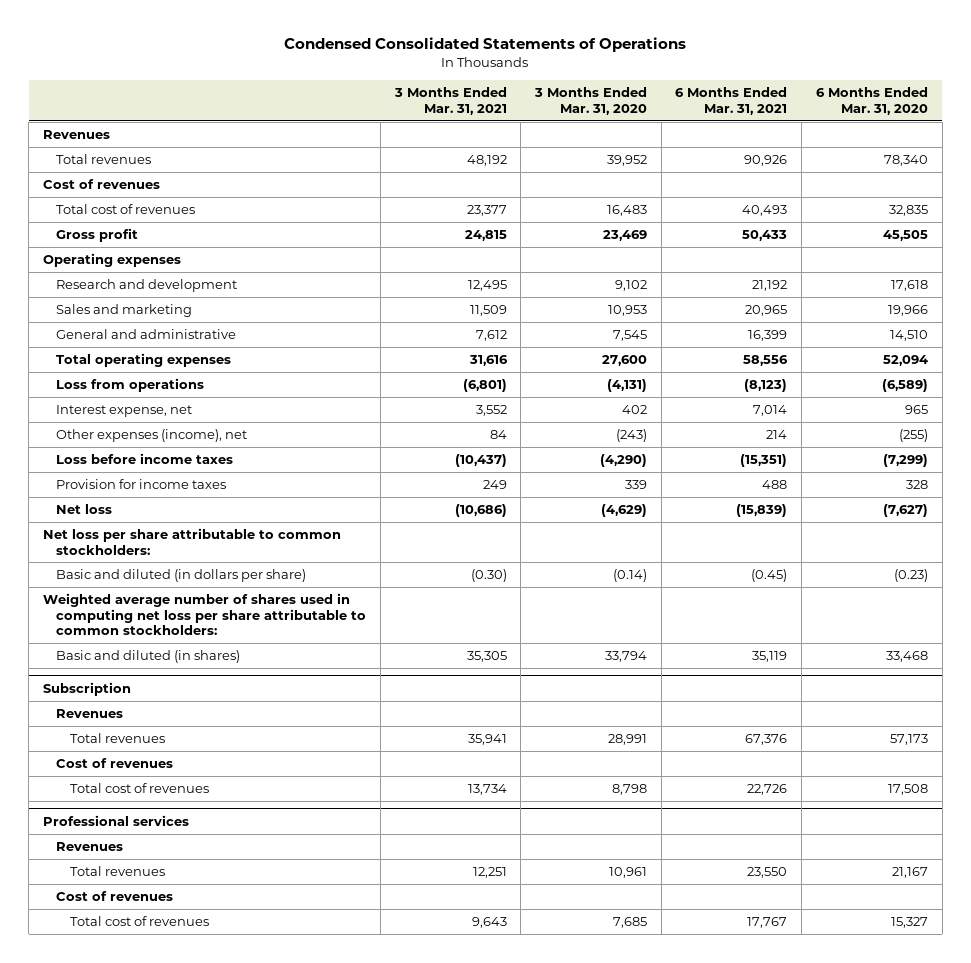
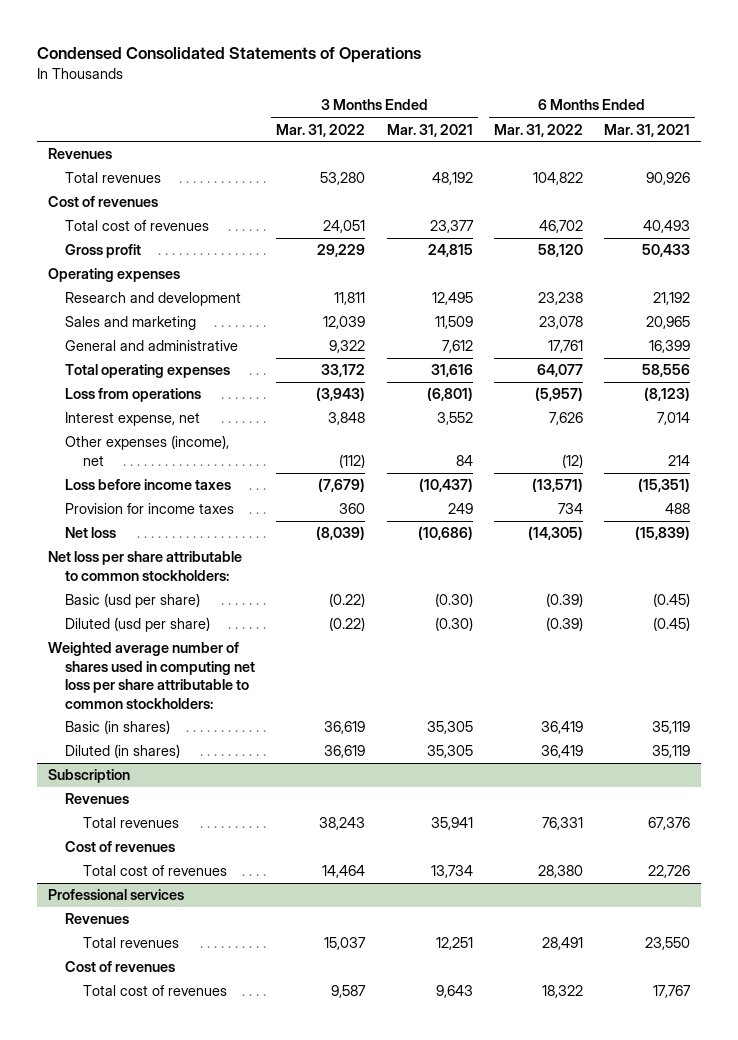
- | 3 Months Ended Mar. 31, 2021 | 3 Months Ended Mar. 31, 2020 | 6 Months Ended Mar. 31, 2021 | 6 Months Ended Mar. 31, 2020
+ | 3 Months Ended Mar. 31, 2022 | 3 Months Ended Mar. 31, 2021 | 6 Months Ended Mar. 31, 2022 | 6 Months Ended Mar. 31, 2021
- Basic and diluted (in dollars per share) | (0.30) | (0.14) | (0.45) | (0.23)
+ Basic (usd per share) | (0.22) | (0.30) | (0.39) | (0.45)
+ Diluted (usd per share) | (0.22) | (0.30) | (0.39) | (0.45)
- Basic and diluted (in shares) | 35,305 | 33,794 | 35,119 | 33,468
+ Basic (in shares) | 36,619 | 35,305 | 36,419 | 35,119
+ Diluted (in shares) | 36,619 | 35,305 | 36,419 | 35,119

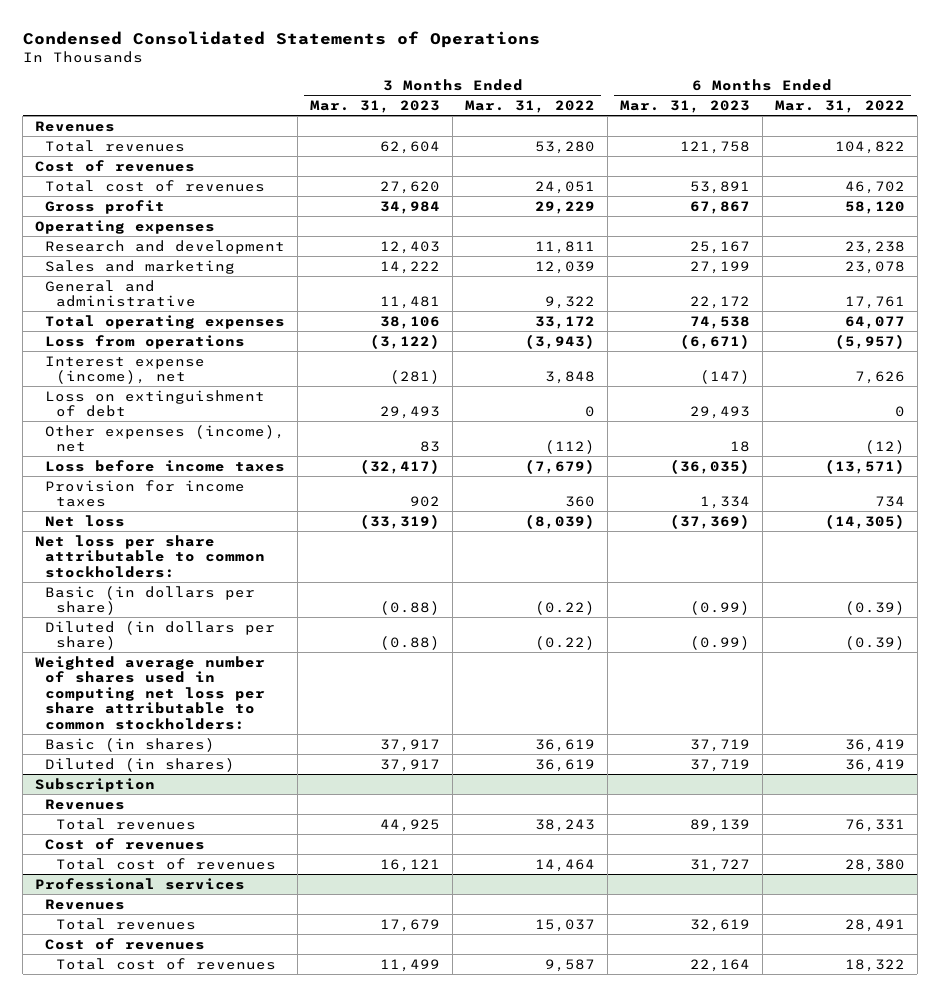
- | 3 Months Ended Mar. 31, 2022 | 3 Months Ended Mar. 31, 2021 | 6 Months Ended Mar. 31, 2022 | 6 Months Ended Mar. 31, 2021
+ | 3 Months Ended Mar. 31, 2023 | 3 Months Ended Mar. 31, 2022 | 6 Months Ended Mar. 31, 2023 | 6 Months Ended Mar. 31, 2022
- Interest expense, net | 3,848 | 3,552 | 7,626 | 7,014
+ Interest expense (income), net | (281) | 3,848 | (147) | 7,626
+ Loss on extinguishment of debt | 29,493 | 0 | 29,493 | 0
- Basic (usd per share) | (0.22) | (0.30) | (0.39) | (0.45)
- Diluted (usd per share) | (0.22) | (0.30) | (0.39) | (0.45)
+ Basic (in dollars per share) | (0.88) | (0.22) | (0.99) | (0.39)
+ Diluted (in dollars per share) | (0.88) | (0.22) | (0.99) | (0.39)

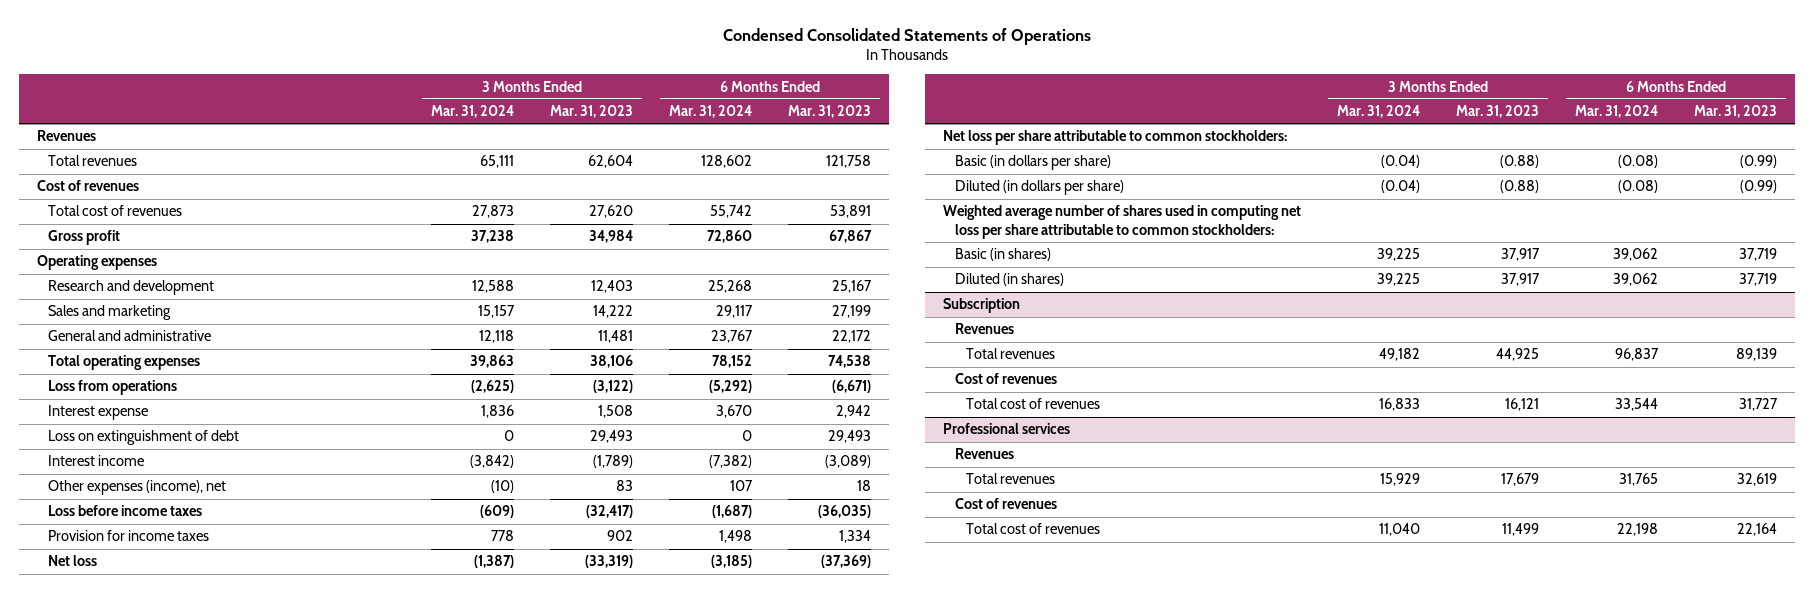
- | 3 Months Ended Mar. 31, 2023 | 3 Months Ended Mar. 31, 2022 | 6 Months Ended Mar. 31, 2023 | 6 Months Ended Mar. 31, 2022
+ | 3 Months Ended Mar. 31, 2024 | 3 Months Ended Mar. 31, 2023 | 6 Months Ended Mar. 31, 2024 | 6 Months Ended Mar. 31, 2023
- Interest expense (income), net | (281) | 3,848 | (147) | 7,626
+ Interest expense | 1,836 | 1,508 | 3,670 | 2,942
+ Interest income | (3,842) | (1,789) | (7,382) | (3,089)

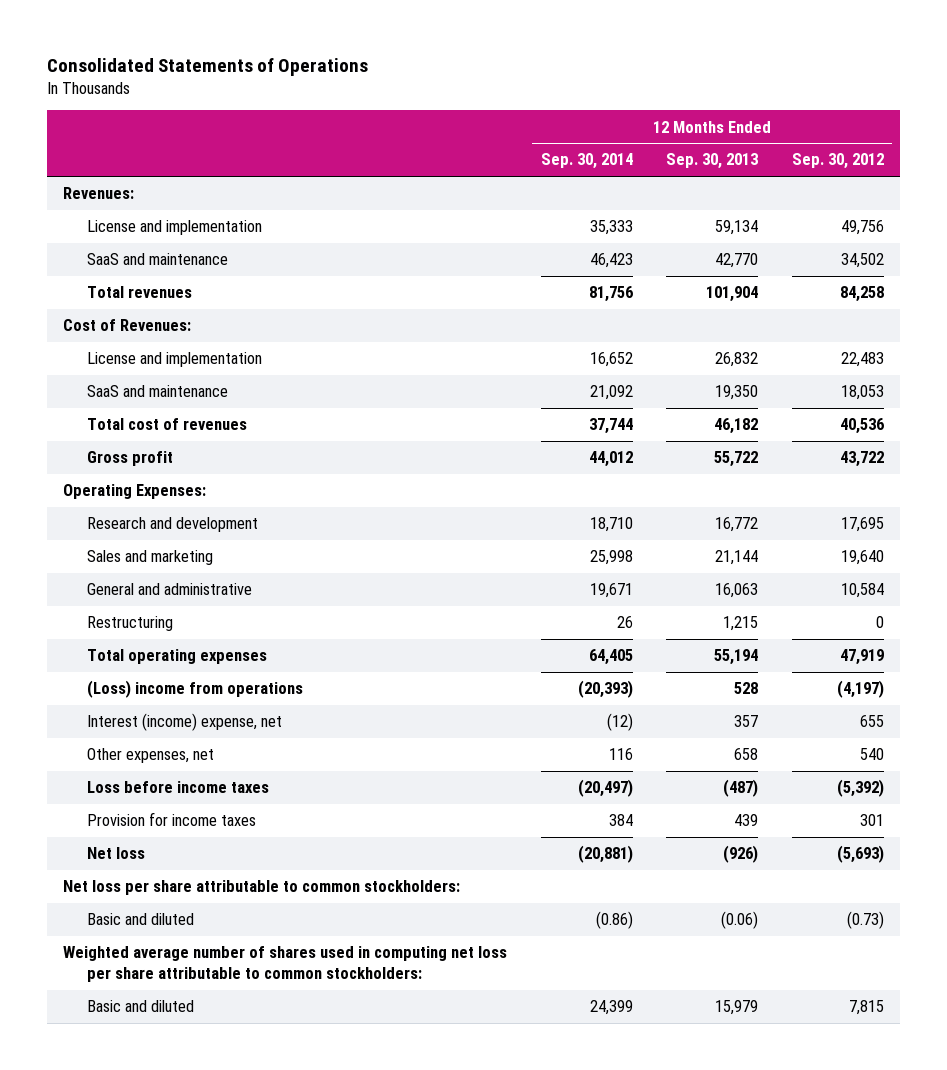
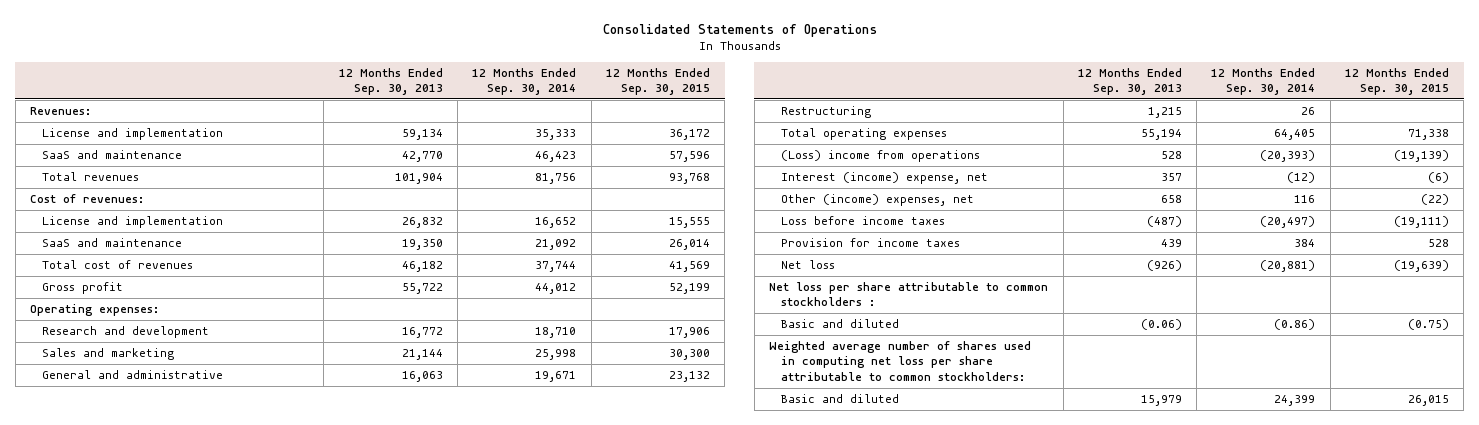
- | 12 Months Ended Sep. 30, 2014 | 12 Months Ended Sep. 30, 2013 | 12 Months Ended Sep. 30, 2012
+ | 12 Months Ended Sep. 30, 2013 | 12 Months Ended Sep. 30, 2014 | 12 Months Ended Sep. 30, 2015
- Cost of Revenues:
+ Cost of revenues:
- Operating Expenses:
+ Operating expenses:
- Other expenses, net | 116 | 658 | 540
+ Other (income) expenses, net | 658 | 116 | (22)
- Net loss per share attributable to common stockholders:
+ Net loss per share attributable to common stockholders :

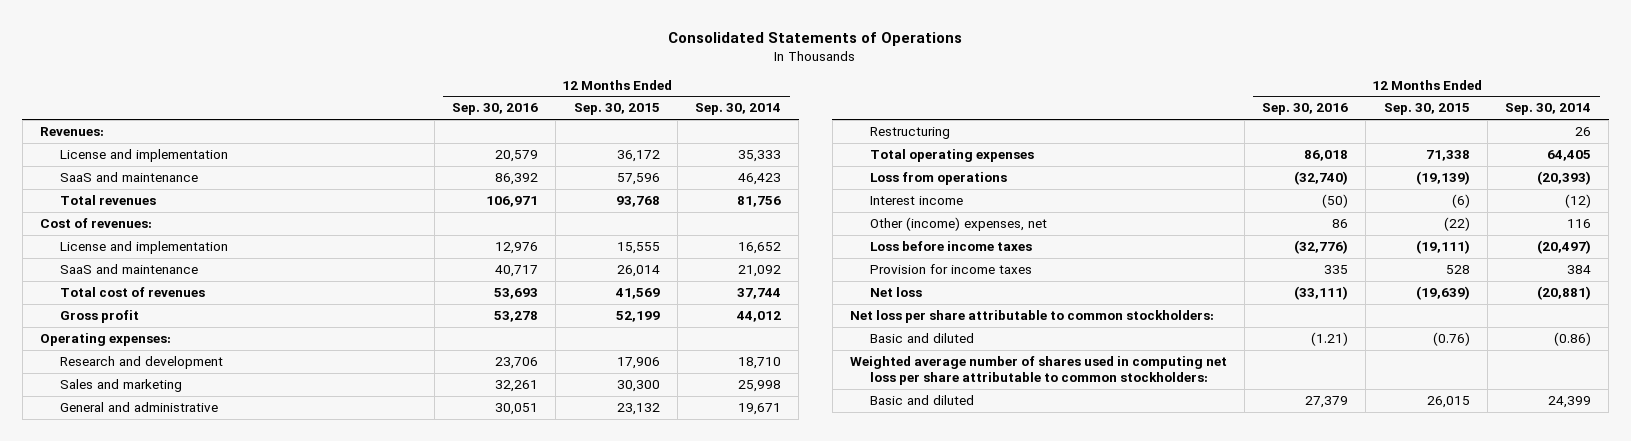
- | 12 Months Ended Sep. 30, 2013 | 12 Months Ended Sep. 30, 2014 | 12 Months Ended Sep. 30, 2015
+ | 12 Months Ended Sep. 30, 2016 | 12 Months Ended Sep. 30, 2015 | 12 Months Ended Sep. 30, 2014
- (Loss) income from operations | 528 | (20,393) | (19,139)
- Interest (income) expense, net | 357 | (12) | (6)
+ Loss from operations | (32,740) | (19,139) | (20,393)
+ Interest income | (50) | (6) | (12)
- Net loss per share attributable to common stockholders :
- Basic and diluted | (0.06) | (0.86) | (0.75)
+ Net loss per share attributable to common stockholders:
+ Basic and diluted | (1.21) | (0.76) | (0.86)

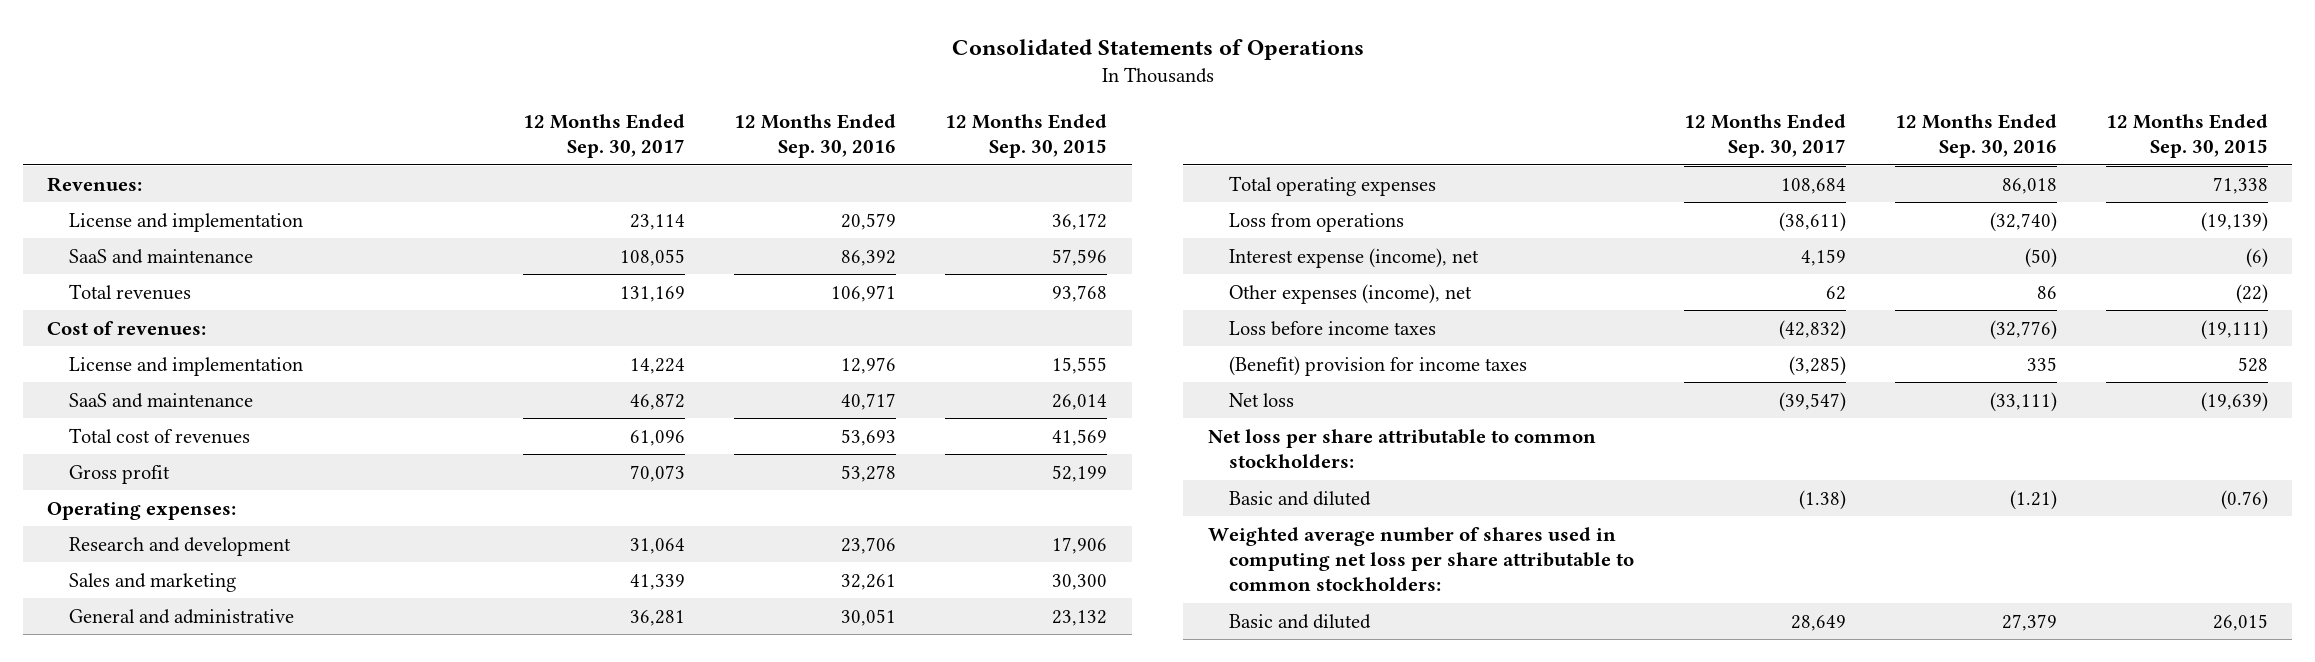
- | 12 Months Ended Sep. 30, 2016 | 12 Months Ended Sep. 30, 2015 | 12 Months Ended Sep. 30, 2014
+ | 12 Months Ended Sep. 30, 2017 | 12 Months Ended Sep. 30, 2016 | 12 Months Ended Sep. 30, 2015
- Restructuring | | | 26
- Interest income | (50) | (6) | (12)
- Other (income) expenses, net | 86 | (22) | 116
+ Interest expense (income), net | 4,159 | (50) | (6)
+ Other expenses (income), net | 62 | 86 | (22)
- Provision for income taxes | 335 | 528 | 384
+ (Benefit) provision for income taxes | (3,285) | 335 | 528

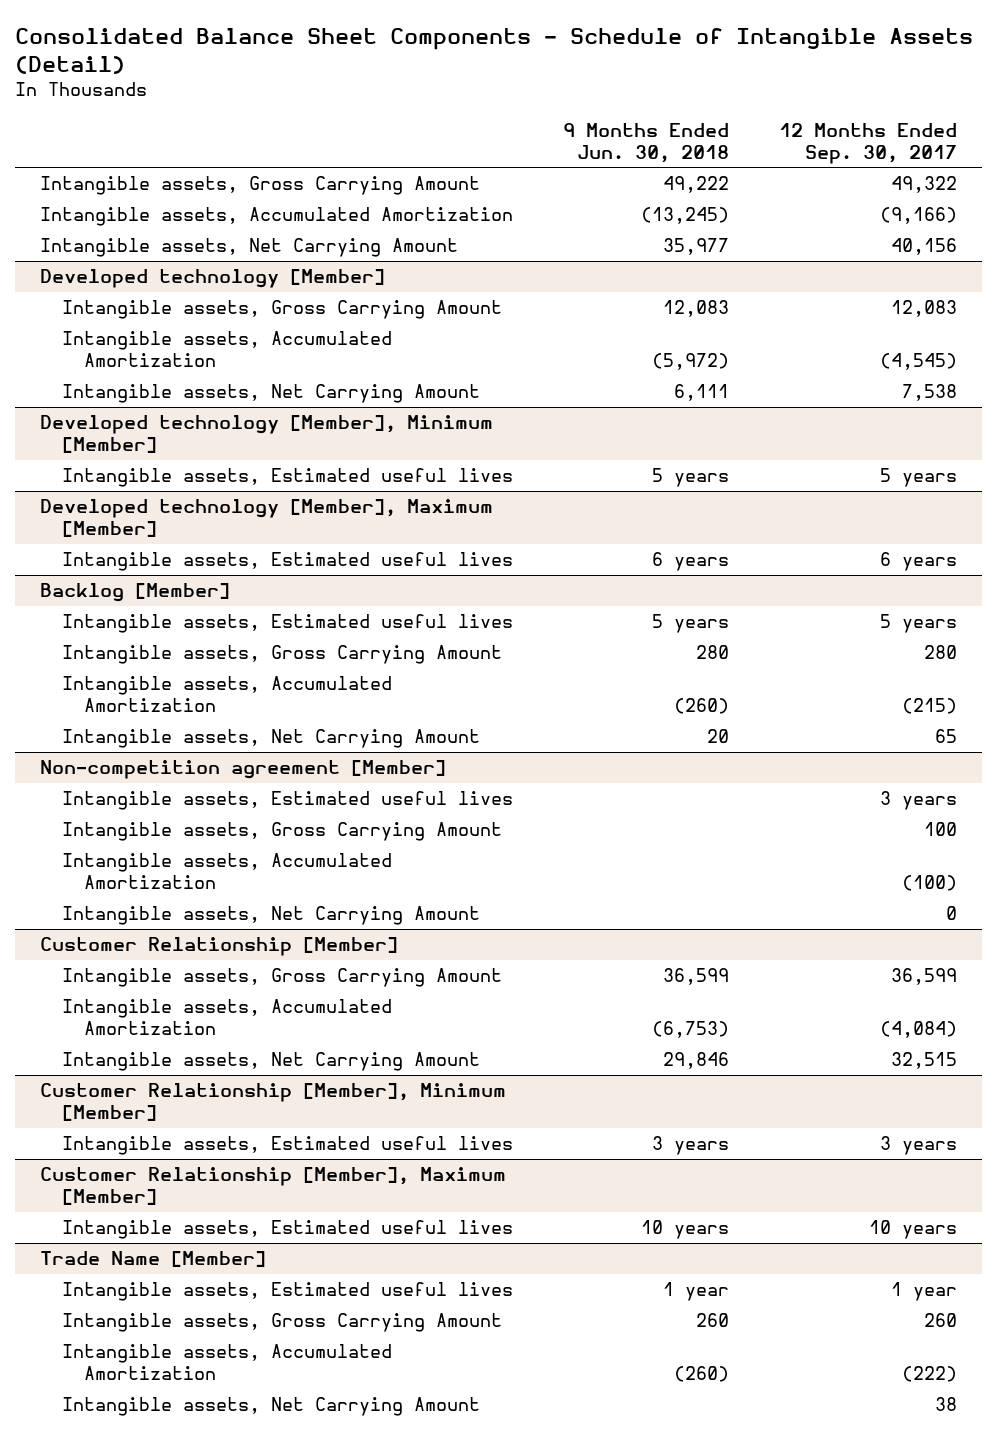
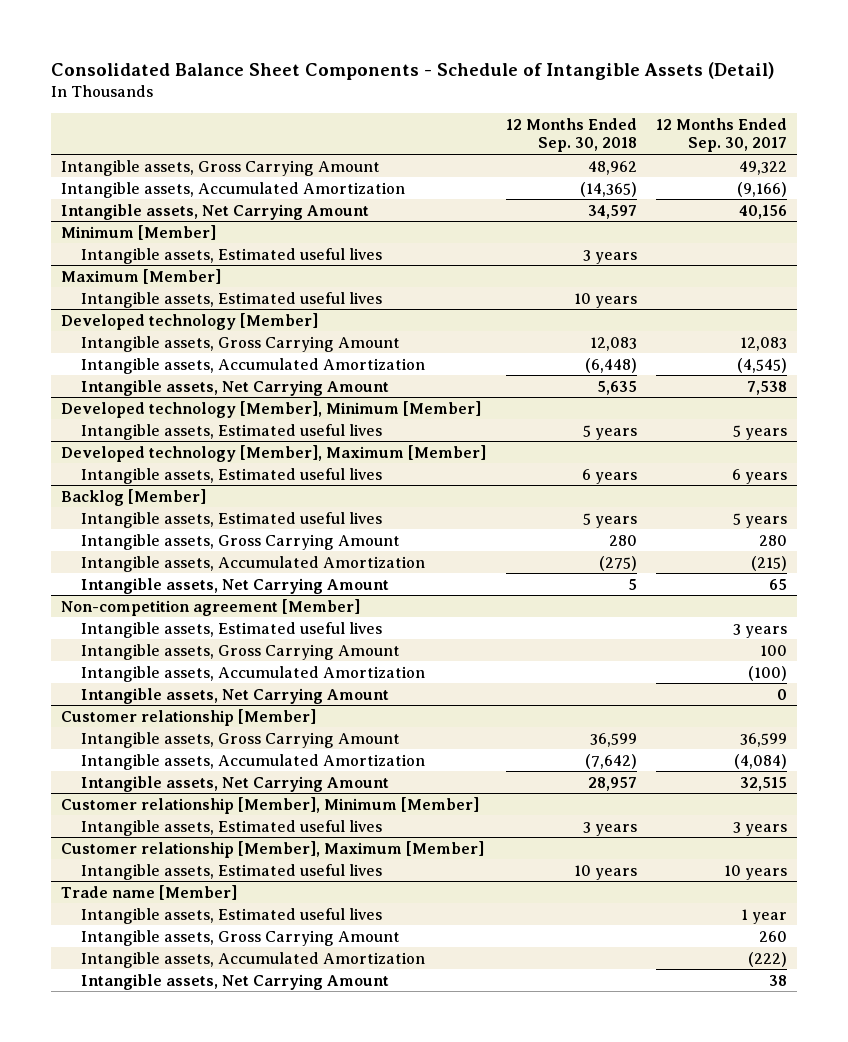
- | 9 Months Ended Jun. 30, 2018 | 12 Months Ended Sep. 30, 2017
+ | 12 Months Ended Sep. 30, 2018 | 12 Months Ended Sep. 30, 2017
+ Minimum [Member]
+ Intangible assets, Estimated useful lives | 3 years |
+ Maximum [Member]
+ Intangible assets, Estimated useful lives | 10 years |
- Customer Relationship [Member]
+ Customer relationship [Member]
- Customer Relationship [Member], Minimum [Member]
+ Customer relationship [Member], Minimum [Member]
- Customer Relationship [Member], Maximum [Member]
+ Customer relationship [Member], Maximum [Member]
- Trade Name [Member]
+ Trade name [Member]

